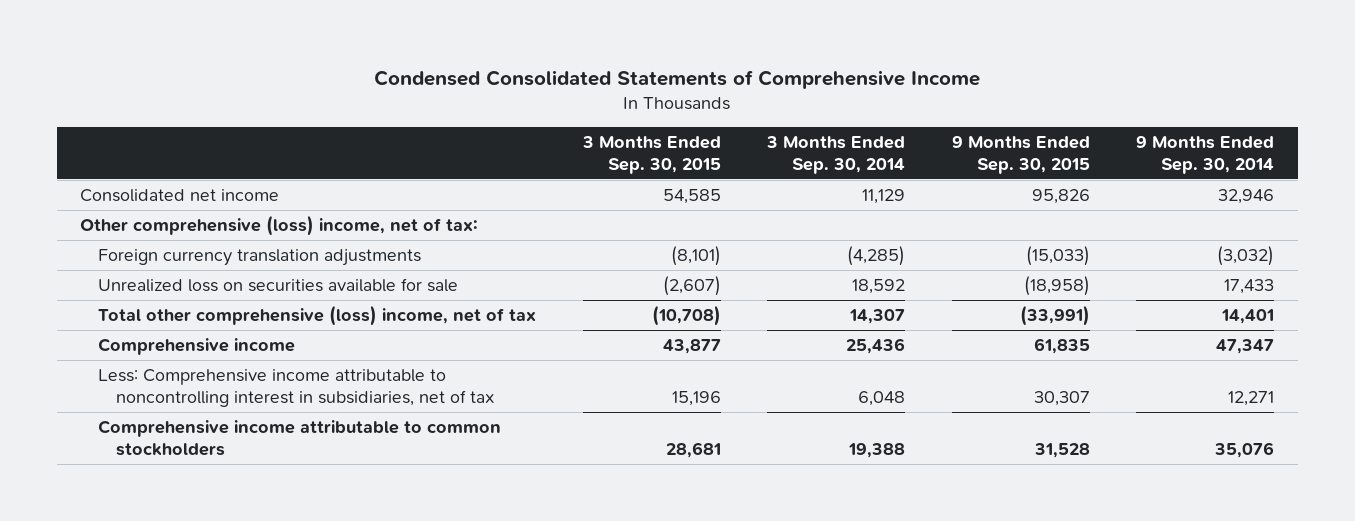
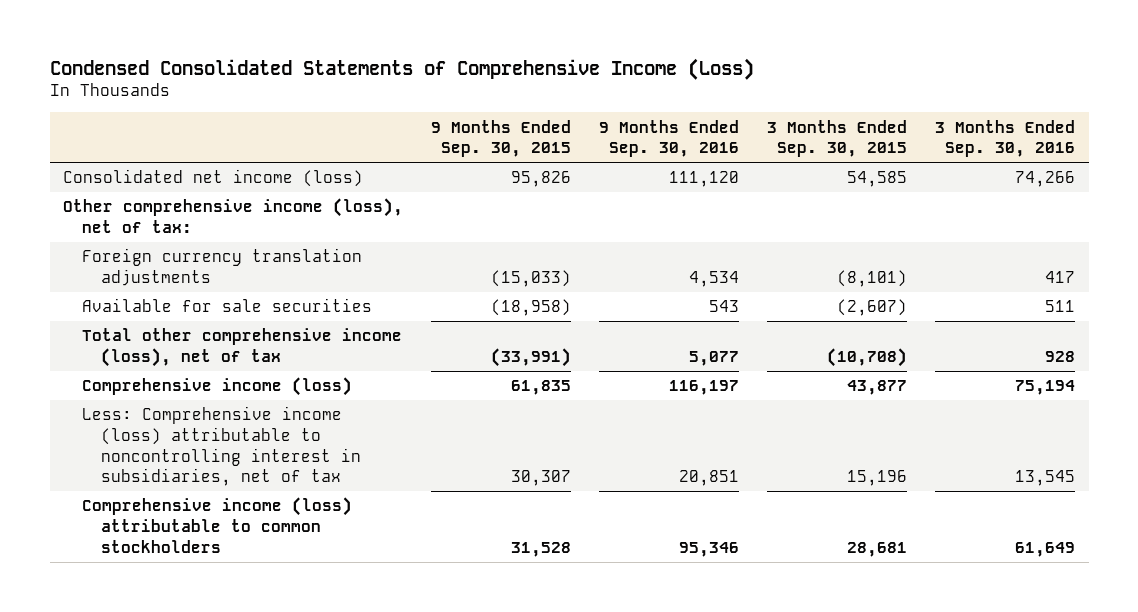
- Condensed Consolidated Statements of Comprehensive Income
+ Condensed Consolidated Statements of Comprehensive Income (Loss)
- | 3 Months Ended Sep. 30, 2015 | 3 Months Ended Sep. 30, 2014 | 9 Months Ended Sep. 30, 2015 | 9 Months Ended Sep. 30, 2014
+ | 9 Months Ended Sep. 30, 2015 | 9 Months Ended Sep. 30, 2016 | 3 Months Ended Sep. 30, 2015 | 3 Months Ended Sep. 30, 2016
- Consolidated net income | 54,585 | 11,129 | 95,826 | 32,946
- Other comprehensive (loss) income, net of tax:
+ Consolidated net income (loss) | 95,826 | 111,120 | 54,585 | 74,266
+ Other comprehensive income (loss), net of tax:
- Unrealized loss on securities available for sale | (2,607) | 18,592 | (18,958) | 17,433
- Total other comprehensive (loss) income, net of tax | (10,708) | 14,307 | (33,991) | 14,401
- Comprehensive income | 43,877 | 25,436 | 61,835 | 47,347
- Less: Comprehensive income attributable to noncontrolling interest in subsidiaries, net of tax | 15,196 | 6,048 | 30,307 | 12,271
- Comprehensive income attributable to common stockholders | 28,681 | 19,388 | 31,528 | 35,076
+ Available for sale securities | (18,958) | 543 | (2,607) | 511
+ Total other comprehensive income (loss), net of tax | (33,991) | 5,077 | (10,708) | 928
+ Comprehensive income (loss) | 61,835 | 116,197 | 43,877 | 75,194
+ Less: Comprehensive income (loss) attributable to noncontrolling interest in subsidiaries, net of tax | 30,307 | 20,851 | 15,196 | 13,545
+ Comprehensive income (loss) attributable to common stockholders | 31,528 | 95,346 | 28,681 | 61,649

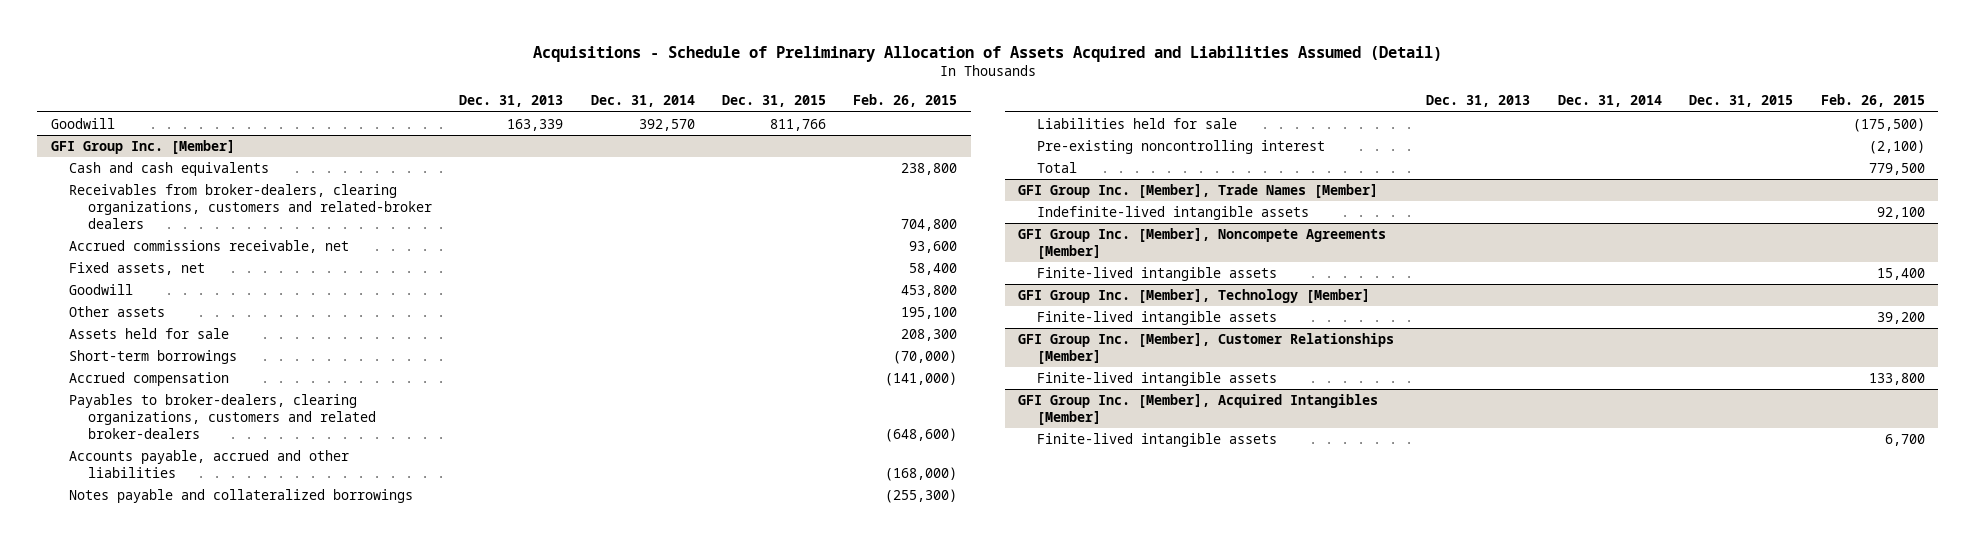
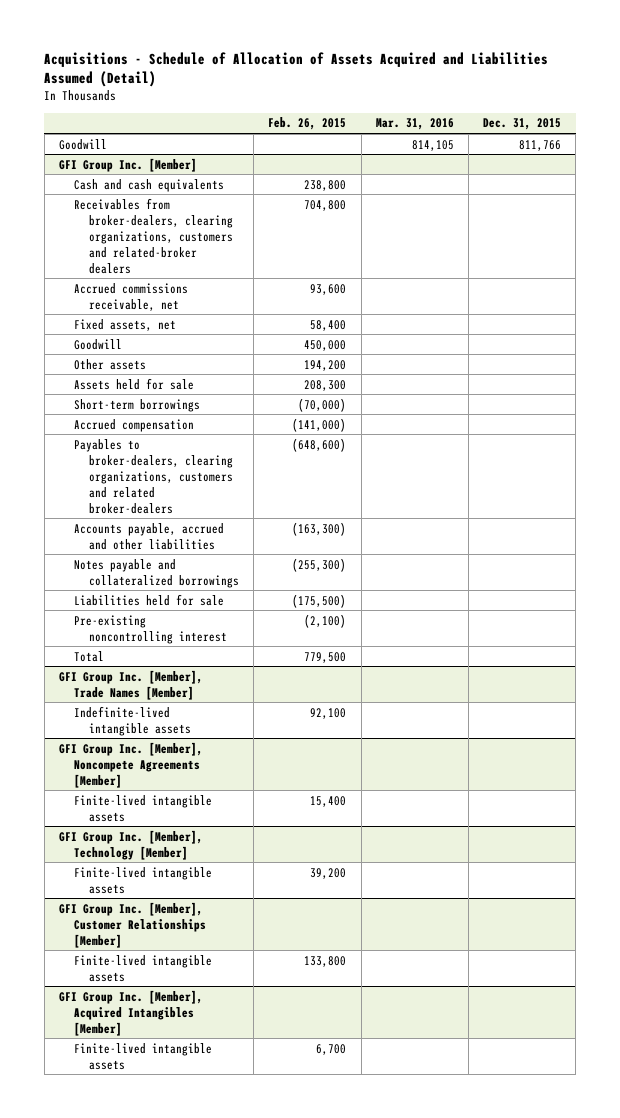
- Acquisitions - Schedule of Preliminary Allocation of Assets Acquired and Liabilities Assumed (Detail)
+ Acquisitions - Schedule of Allocation of Assets Acquired and Liabilities Assumed (Detail)
- | Dec. 31, 2013 | Dec. 31, 2014 | Dec. 31, 2015 | Feb. 26, 2015
+ | Feb. 26, 2015 | Mar. 31, 2016 | Dec. 31, 2015
@ GFI Group Inc. [Member]
- Goodwill | | | | 453,800
- Other assets | | | | 195,100
+ Goodwill | 450,000 | |
+ Other assets | 194,200 | |
- Accounts payable, accrued and other liabilities | | | | (168,000)
+ Accounts payable, accrued and other liabilities | (163,300) | |

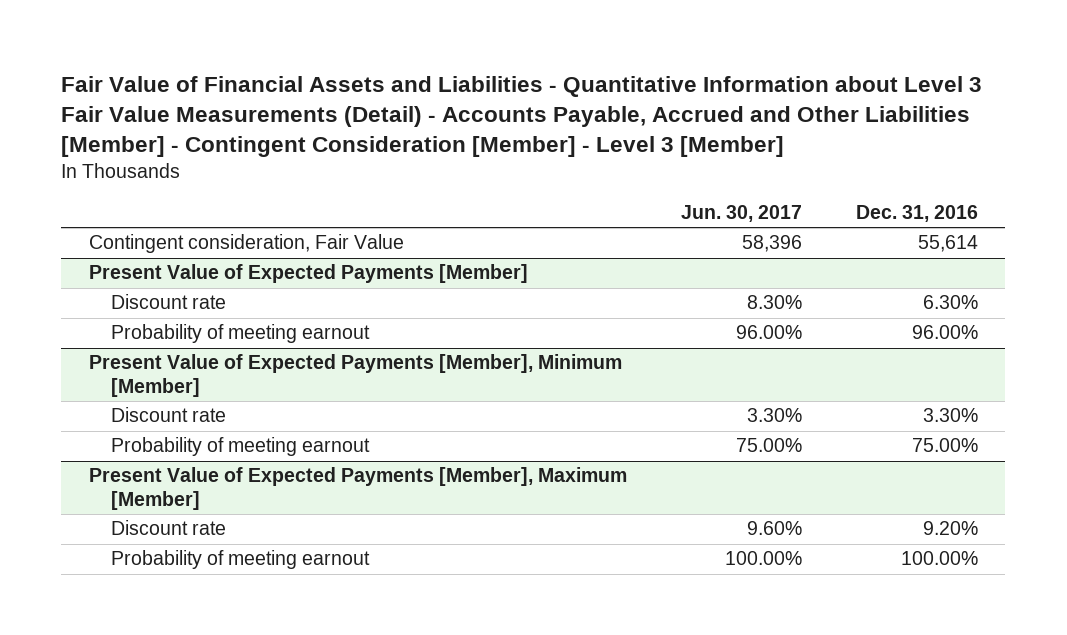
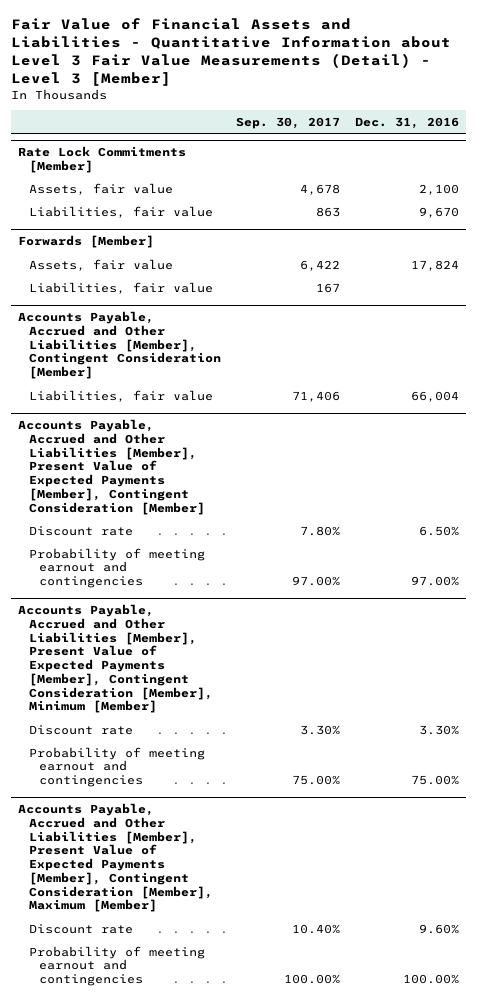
- Fair Value of Financial Assets and Liabilities - Quantitative Information about Level 3 Fair Value Measurements (Detail) - Accounts Payable, Accrued and Other Liabilities [Member] - Contingent Consideration [Member] - Level 3 [Member]
+ Fair Value of Financial Assets and Liabilities - Quantitative Information about Level 3 Fair Value Measurements (Detail) - Level 3 [Member]
- | Jun. 30, 2017 | Dec. 31, 2016
+ | Sep. 30, 2017 | Dec. 31, 2016
- Contingent consideration, Fair Value | 58,396 | 55,614
- Present Value of Expected Payments [Member]
- Discount rate | 8.30% | 6.30%
- Probability of meeting earnout | 96.00% | 96.00%
- Present Value of Expected Payments [Member], Minimum [Member]
+ Rate Lock Commitments [Member]
+ Assets, fair value | 4,678 | 2,100
+ Liabilities, fair value | 863 | 9,670
+ Forwards [Member]
+ Assets, fair value | 6,422 | 17,824
+ Liabilities, fair value | 167 |
+ Accounts Payable, Accrued and Other Liabilities [Member], Contingent Consideration [Member]
+ Liabilities, fair value | 71,406 | 66,004
+ Accounts Payable, Accrued and Other Liabilities [Member], Present Value of Expected Payments [Member], Contingent Consideration [Member]
+ Discount rate | 7.80% | 6.50%
+ Probability of meeting earnout and contingencies | 97.00% | 97.00%
+ Accounts Payable, Accrued and Other Liabilities [Member], Present Value of Expected Payments [Member], Contingent Consideration [Member], Minimum [Member]
- Probability of meeting earnout | 75.00% | 75.00%
- Present Value of Expected Payments [Member], Maximum [Member]
- Discount rate | 9.60% | 9.20%
- Probability of meeting earnout | 100.00% | 100.00%
+ Probability of meeting earnout and contingencies | 75.00% | 75.00%
+ Accounts Payable, Accrued and Other Liabilities [Member], Present Value of Expected Payments [Member], Contingent Consideration [Member], Maximum [Member]
+ Discount rate | 10.40% | 9.60%
+ Probability of meeting earnout and contingencies | 100.00% | 100.00%

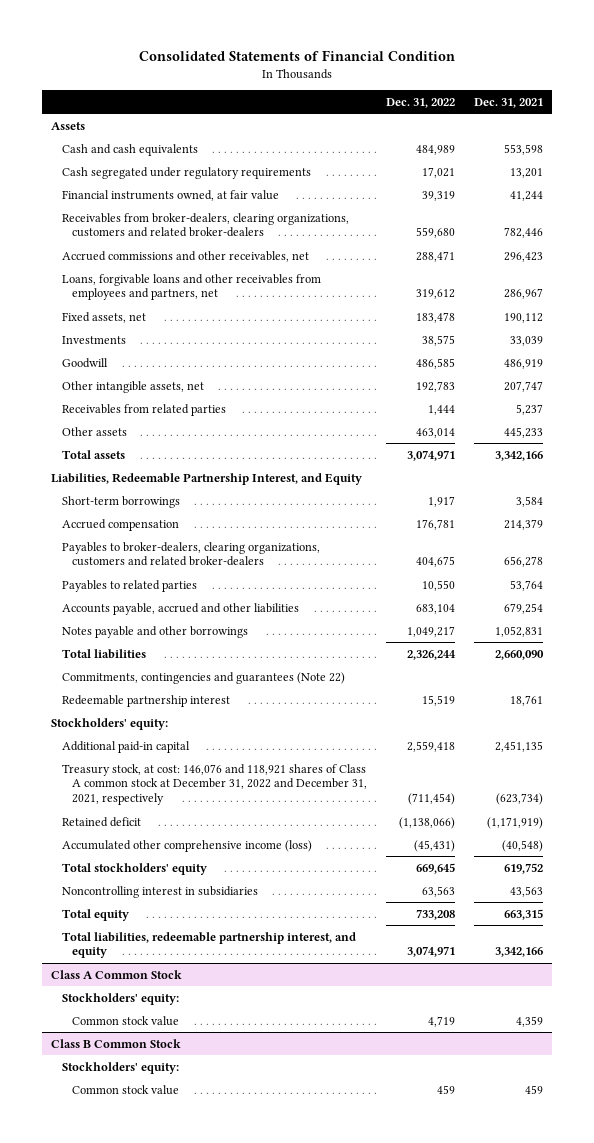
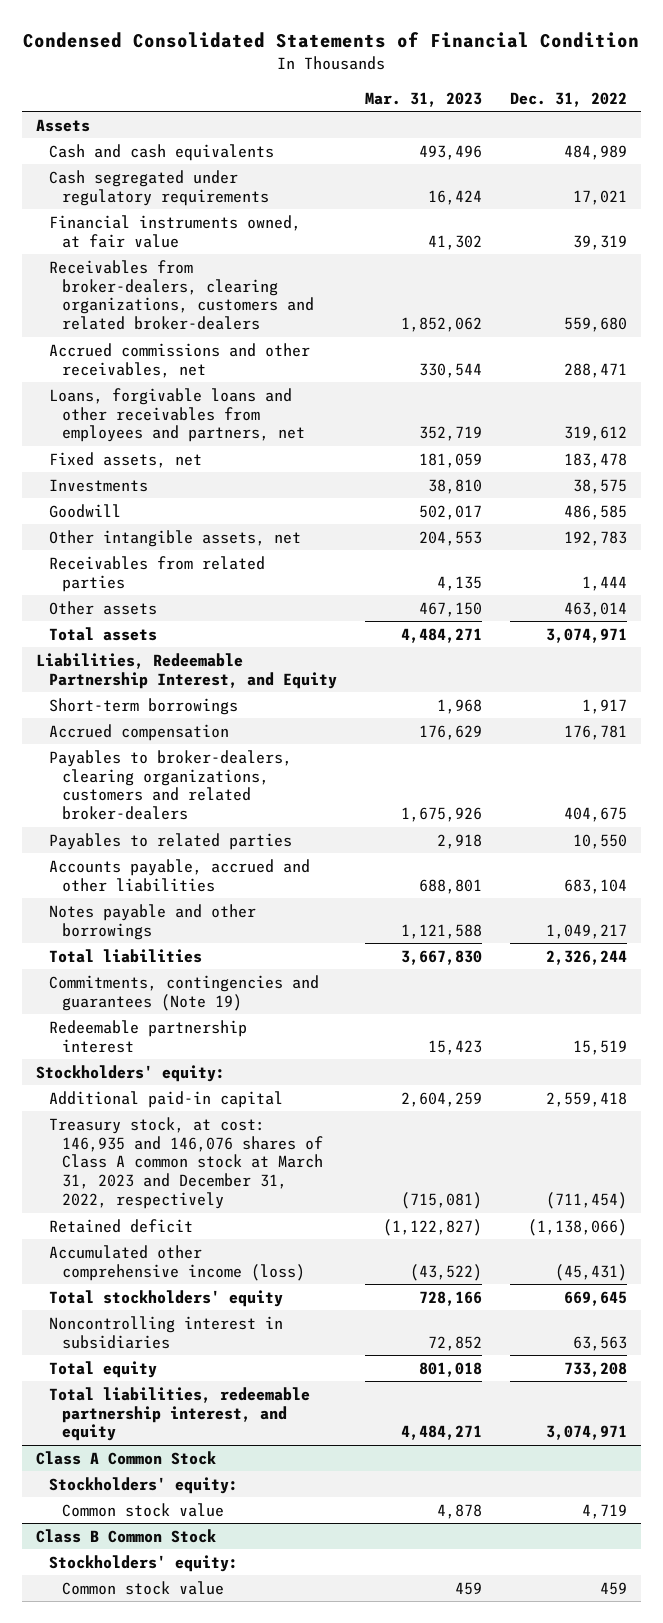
- Consolidated Statements of Financial Condition
+ Condensed Consolidated Statements of Financial Condition
- | Dec. 31, 2022 | Dec. 31, 2021
+ | Mar. 31, 2023 | Dec. 31, 2022
- Commitments, contingencies and guarantees (Note 22)
+ Commitments, contingencies and guarantees (Note 19)
- Treasury stock, at cost: 146,076 and 118,921 shares of Class A common stock at December 31, 2022 and December 31, 2021, respectively | (711,454) | (623,734)
+ Treasury stock, at cost: 146,935 and 146,076 shares of Class A common stock at March 31, 2023 and December 31, 2022, respectively | (715,081) | (711,454)

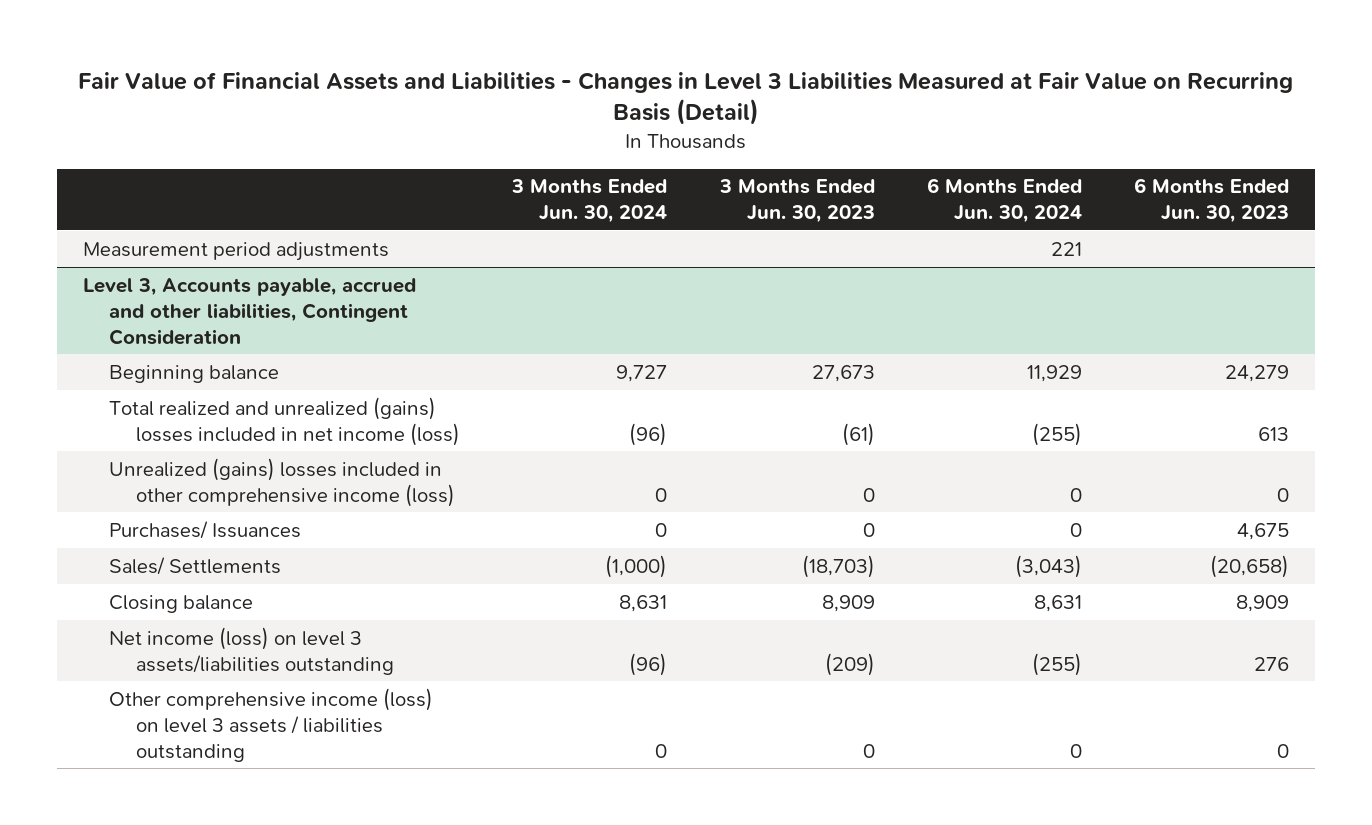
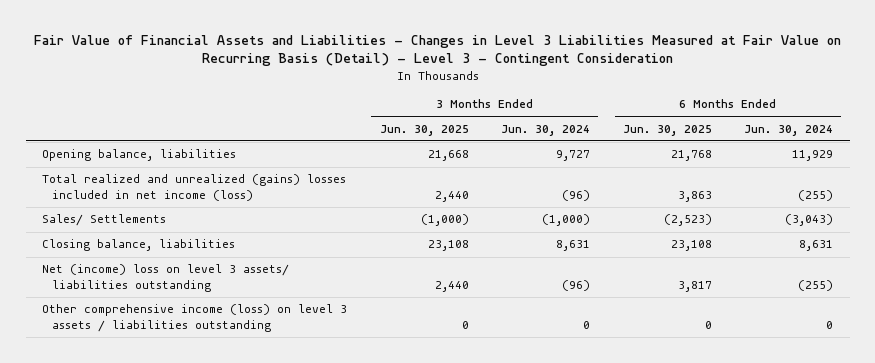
- Fair Value of Financial Assets and Liabilities - Changes in Level 3 Liabilities Measured at Fair Value on Recurring Basis (Detail)
+ Fair Value of Financial Assets and Liabilities - Changes in Level 3 Liabilities Measured at Fair Value on Recurring Basis (Detail) - Level 3 - Contingent Consideration
- | 3 Months Ended Jun. 30, 2024 | 3 Months Ended Jun. 30, 2023 | 6 Months Ended Jun. 30, 2024 | 6 Months Ended Jun. 30, 2023
+ | 3 Months Ended Jun. 30, 2025 | 3 Months Ended Jun. 30, 2024 | 6 Months Ended Jun. 30, 2025 | 6 Months Ended Jun. 30, 2024
- Measurement period adjustments | | | 221 |
- Level 3, Accounts payable, accrued and other liabilities, Contingent Consideration
- Beginning balance | 9,727 | 27,673 | 11,929 | 24,279
+ Opening balance, liabilities | 21,668 | 9,727 | 21,768 | 11,929
- Unrealized (gains) losses included in other comprehensive income (loss) | 0 | 0 | 0 | 0
- Purchases/ Issuances | 0 | 0 | 0 | 4,675
- Closing balance | 8,631 | 8,909 | 8,631 | 8,909
- Net income (loss) on level 3 assets/liabilities outstanding | (96) | (209) | (255) | 276
+ Closing balance, liabilities | 23,108 | 8,631 | 23,108 | 8,631
+ Net (income) loss on level 3 assets/ liabilities outstanding | 2,440 | (96) | 3,817 | (255)

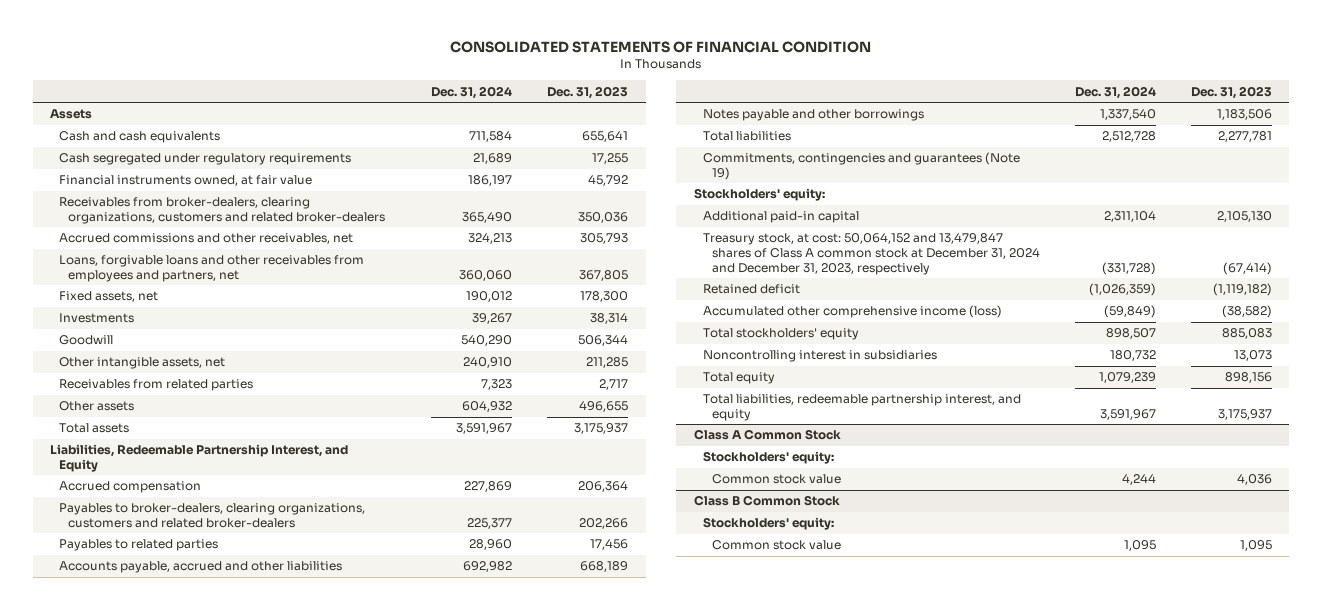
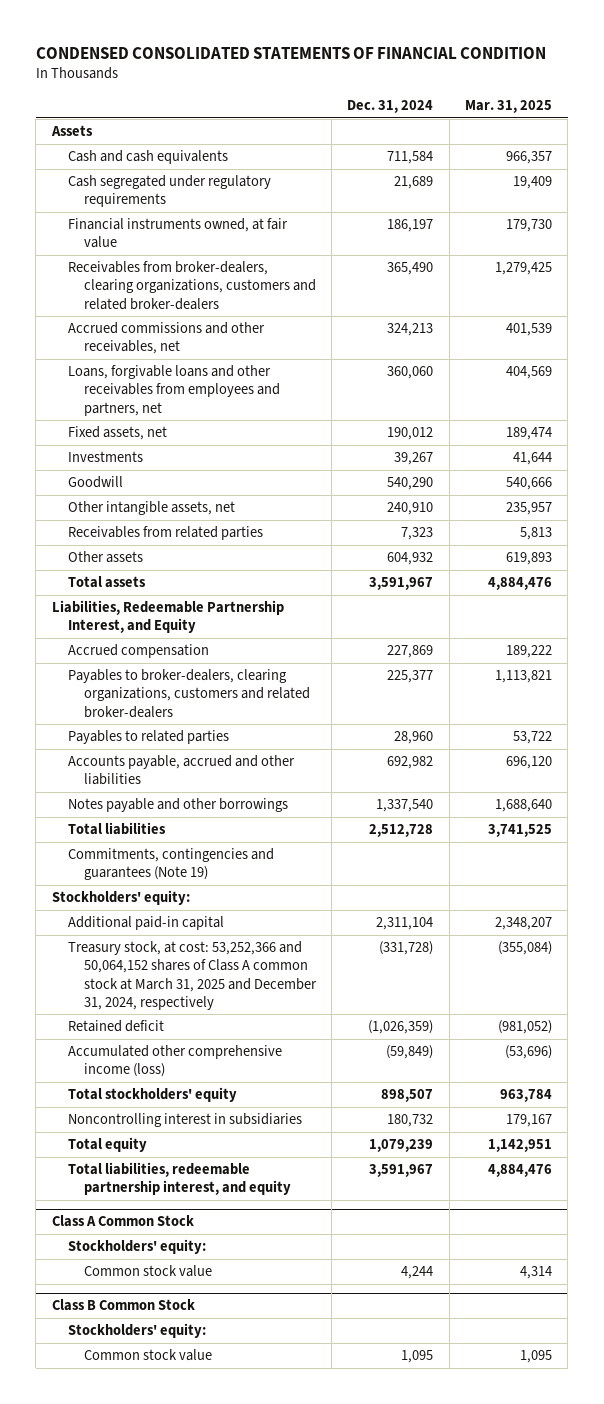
- CONSOLIDATED STATEMENTS OF FINANCIAL CONDITION
+ CONDENSED CONSOLIDATED STATEMENTS OF FINANCIAL CONDITION
- | Dec. 31, 2024 | Dec. 31, 2023
+ | Dec. 31, 2024 | Mar. 31, 2025
- Treasury stock, at cost: 50,064,152 and 13,479,847 shares of Class A common stock at December 31, 2024 and December 31, 2023, respectively | (331,728) | (67,414)
+ Treasury stock, at cost: 53,252,366 and 50,064,152 shares of Class A common stock at March 31, 2025 and December 31, 2024, respectively | (331,728) | (355,084)

